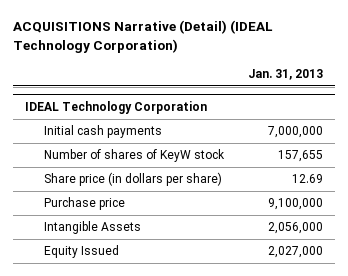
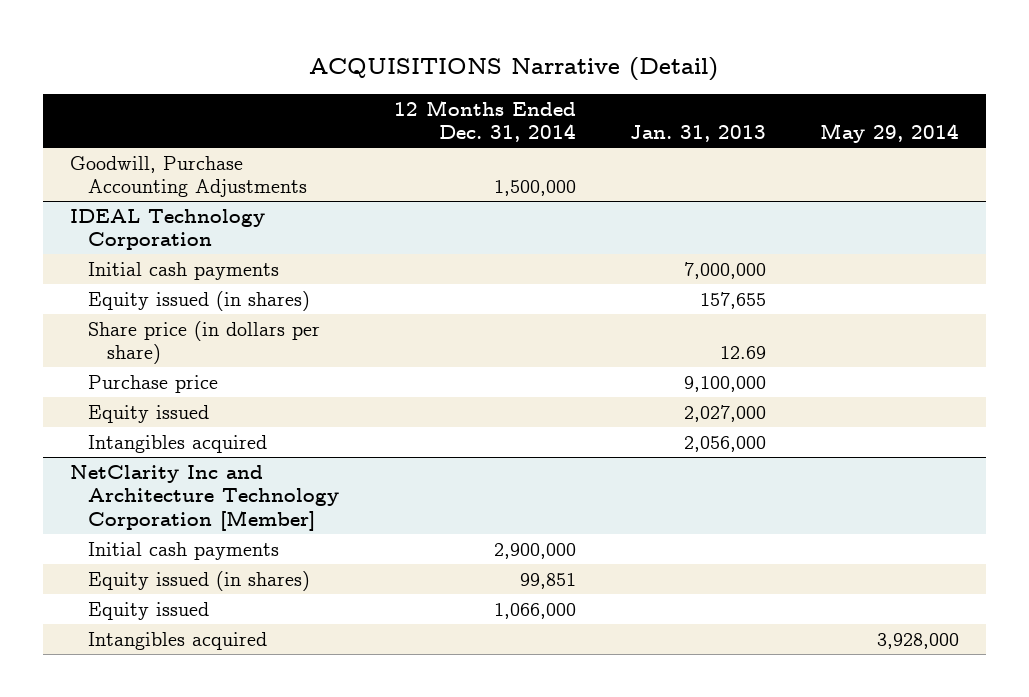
- ACQUISITIONS Narrative (Detail) (IDEAL Technology Corporation)
+ ACQUISITIONS Narrative (Detail)
- | Jan. 31, 2013
+ | 12 Months Ended Dec. 31, 2014 | Jan. 31, 2013 | May 29, 2014
+ Goodwill, Purchase Accounting Adjustments | 1,500,000 | |
@ IDEAL Technology Corporation
- Number of shares of KeyW stock | 157,655
+ Equity issued (in shares) | | 157,655 |
- Intangible Assets | 2,056,000
- Equity Issued | 2,027,000
+ Equity issued | | 2,027,000 |
+ Intangibles acquired | | 2,056,000 |
+ NetClarity Inc and Architecture Technology Corporation [Member]
+ Initial cash payments | 2,900,000 | |
+ Equity issued (in shares) | 99,851 | |
+ Equity issued | 1,066,000 | |
+ Intangibles acquired | | | 3,928,000

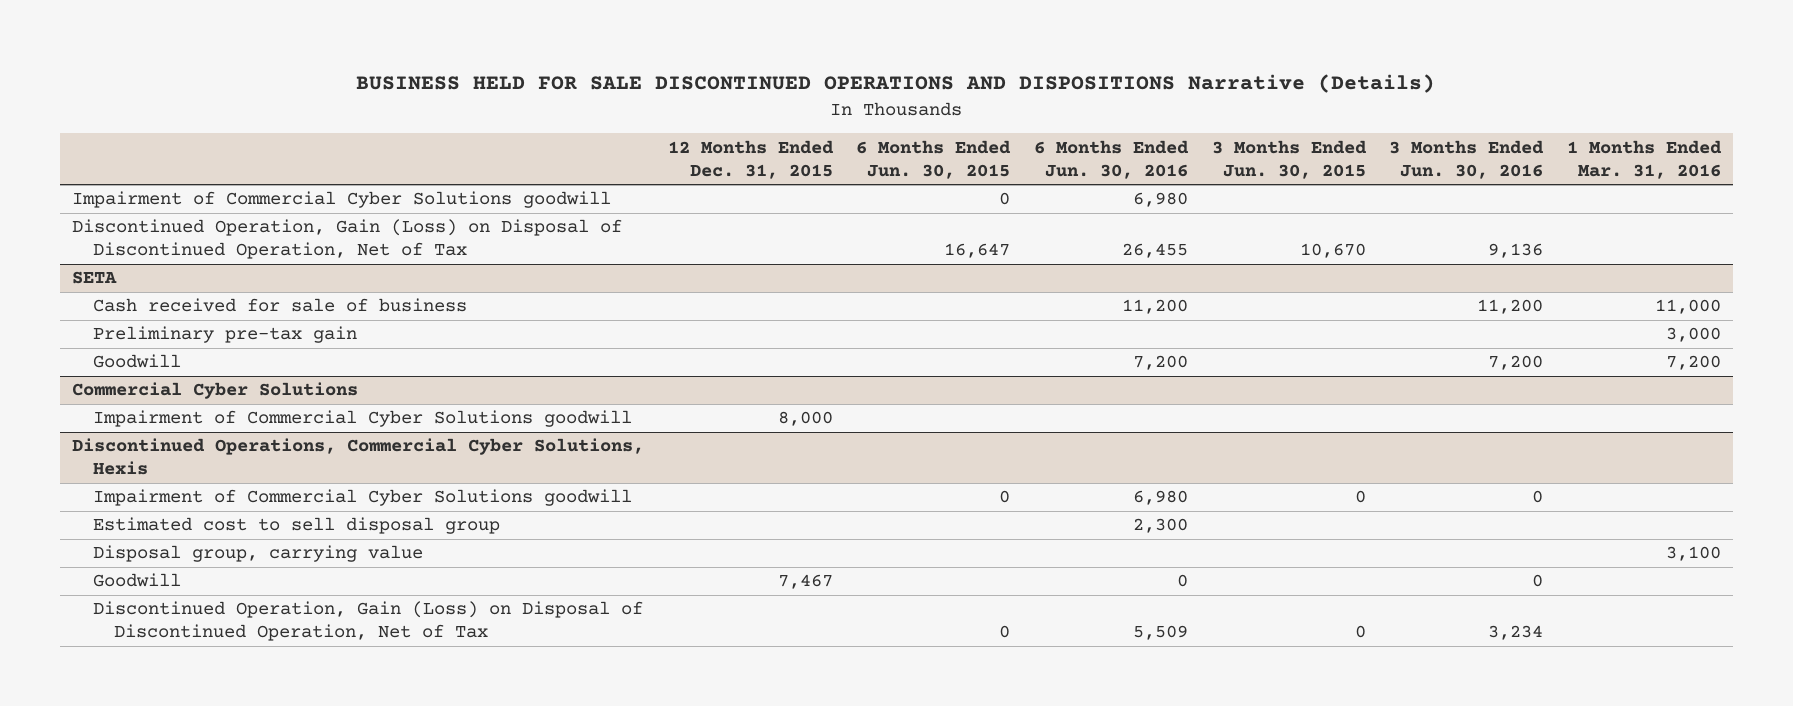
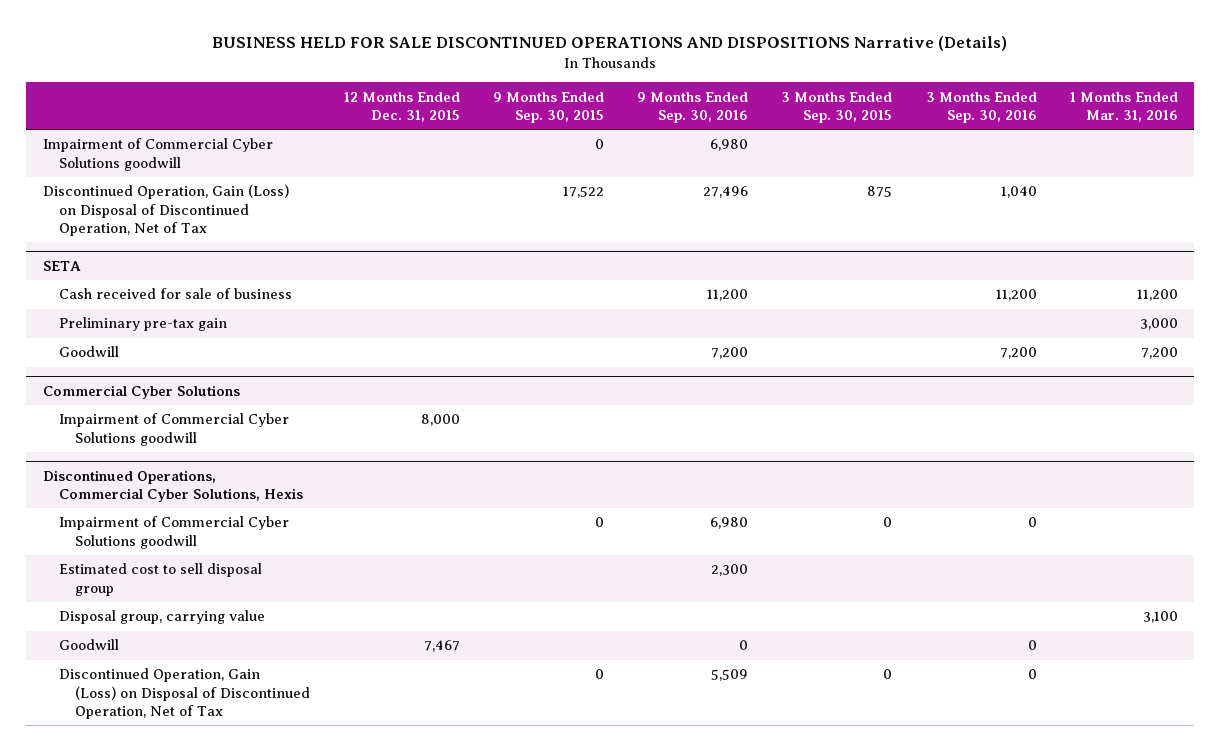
- | 12 Months Ended Dec. 31, 2015 | 6 Months Ended Jun. 30, 2015 | 6 Months Ended Jun. 30, 2016 | 3 Months Ended Jun. 30, 2015 | 3 Months Ended Jun. 30, 2016 | 1 Months Ended Mar. 31, 2016
+ | 12 Months Ended Dec. 31, 2015 | 9 Months Ended Sep. 30, 2015 | 9 Months Ended Sep. 30, 2016 | 3 Months Ended Sep. 30, 2015 | 3 Months Ended Sep. 30, 2016 | 1 Months Ended Mar. 31, 2016
@ SETA
- Cash received for sale of business | | | 11,200 | | 11,200 | 11,000
+ Cash received for sale of business | | | 11,200 | | 11,200 | 11,200

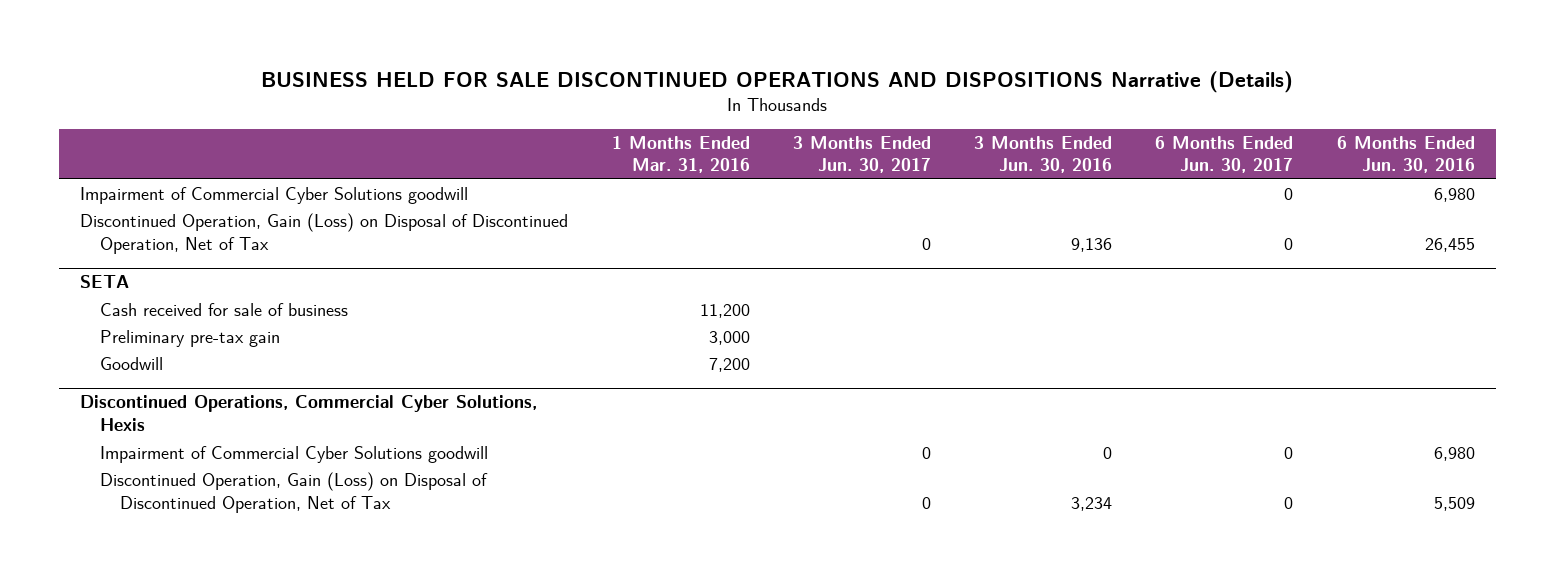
- | 12 Months Ended Dec. 31, 2015 | 9 Months Ended Sep. 30, 2015 | 9 Months Ended Sep. 30, 2016 | 3 Months Ended Sep. 30, 2015 | 3 Months Ended Sep. 30, 2016 | 1 Months Ended Mar. 31, 2016
+ | 1 Months Ended Mar. 31, 2016 | 3 Months Ended Jun. 30, 2017 | 3 Months Ended Jun. 30, 2016 | 6 Months Ended Jun. 30, 2017 | 6 Months Ended Jun. 30, 2016
- Commercial Cyber Solutions
- Impairment of Commercial Cyber Solutions goodwill | 8,000 | | | | |
@ Discontinued Operations, Commercial Cyber Solutions, Hexis
- Estimated cost to sell disposal group | | | 2,300 | | |
- Disposal group, carrying value | | | | | | 3,100
- Goodwill | 7,467 | | 0 | | 0 |

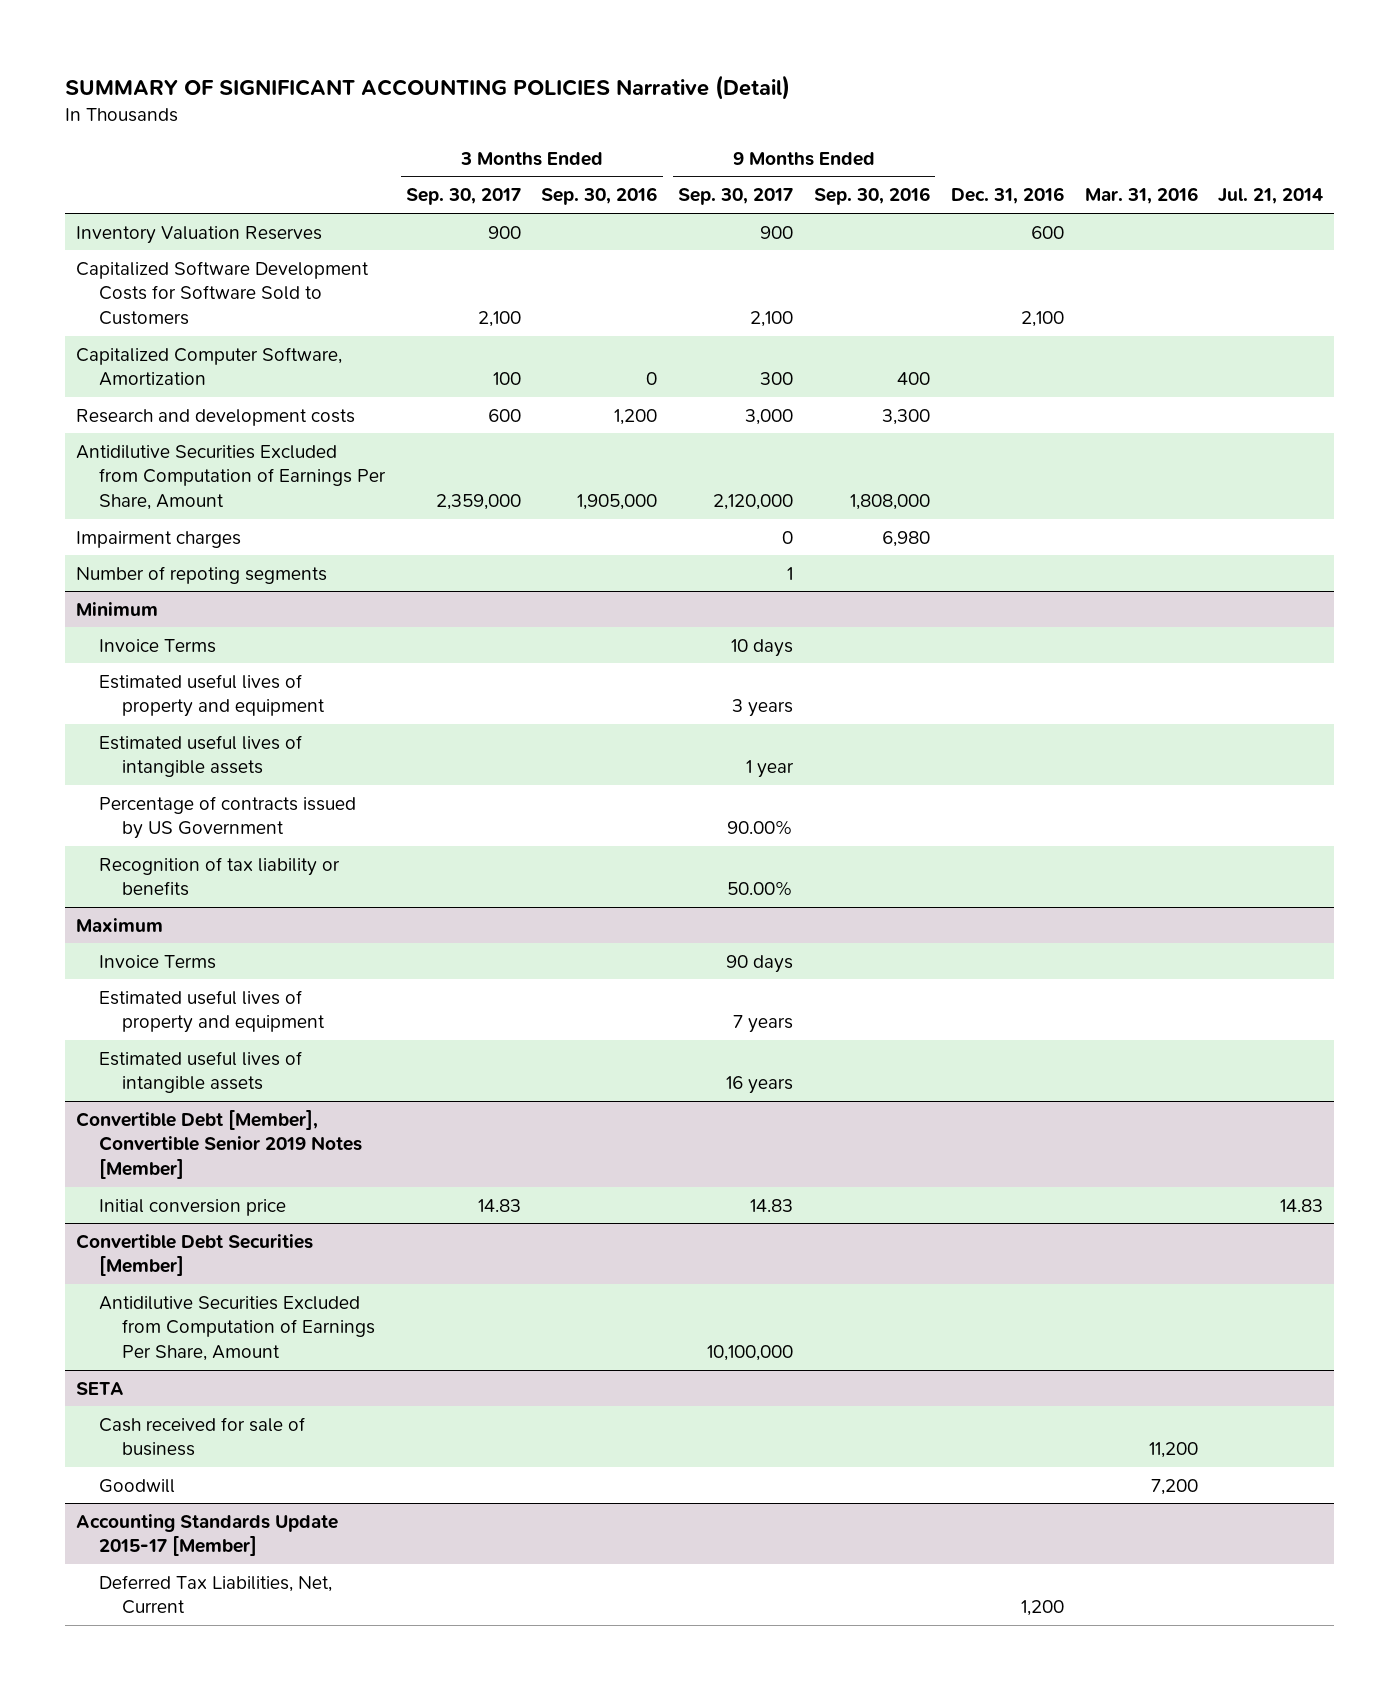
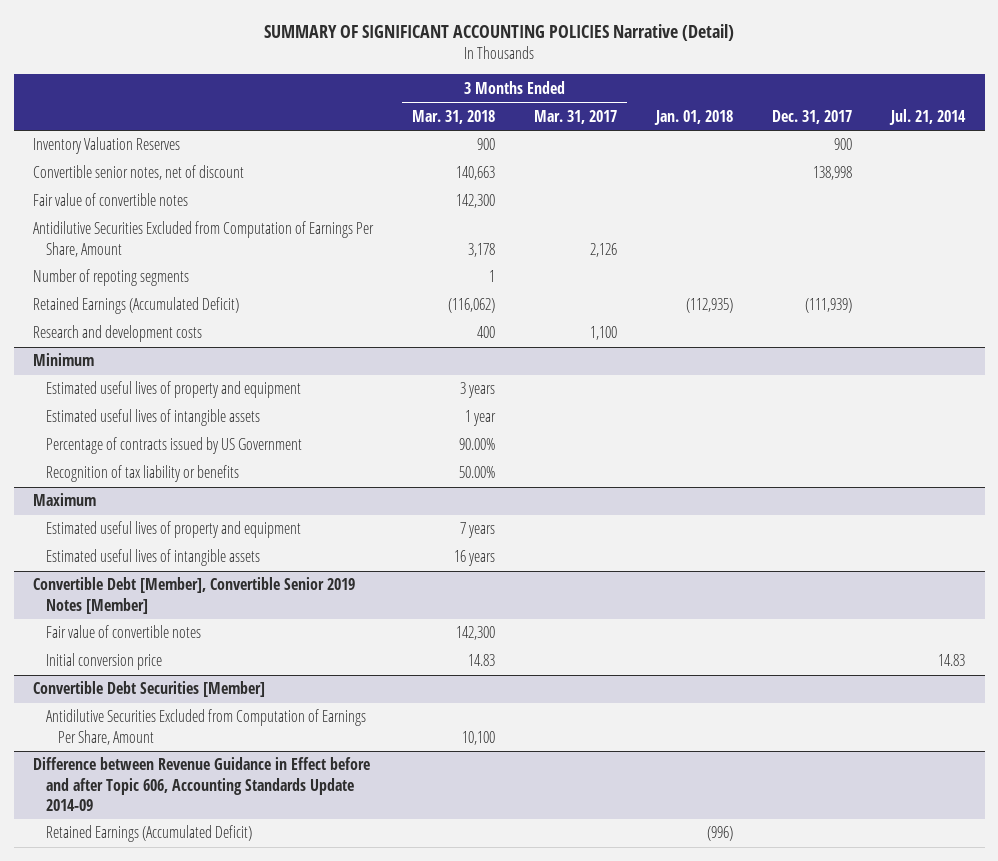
- | 3 Months Ended Sep. 30, 2017 | 3 Months Ended Sep. 30, 2016 | 9 Months Ended Sep. 30, 2017 | 9 Months Ended Sep. 30, 2016 | Dec. 31, 2016 | Mar. 31, 2016 | Jul. 21, 2014
+ | 3 Months Ended Mar. 31, 2018 | 3 Months Ended Mar. 31, 2017 | Jan. 01, 2018 | Dec. 31, 2017 | Jul. 21, 2014
- Capitalized Software Development Costs for Software Sold to Customers | 2,100 | | 2,100 | | 2,100 | |
- Capitalized Computer Software, Amortization | 100 | 0 | 300 | 400 | | |
+ Convertible senior notes, net of discount | 140,663 | | | 138,998 |
+ Fair value of convertible notes | 142,300 | | | |
- Impairment charges | | | 0 | 6,980 | | |
+ Retained Earnings (Accumulated Deficit) | (116,062) | | (112,935) | (111,939) |
moved down: Research and development costs | 400 | 1,100 | | |
@ Minimum
- Invoice Terms | | | 10 days | | | |
@ Maximum
- Invoice Terms | | | 90 days | | | |
@ Convertible Debt [Member], Convertible Senior 2019 Notes [Member]
+ Fair value of convertible notes | 142,300 | | | |
- SETA
- Cash received for sale of business | | | | | | 11,200 |
- Goodwill | | | | | | 7,200 |
- Accounting Standards Update 2015-17 [Member]
- Deferred Tax Liabilities, Net, Current | | | | | 1,200 | |
+ Difference between Revenue Guidance in Effect before and after Topic 606, Accounting Standards Update 2014-09
+ Retained Earnings (Accumulated Deficit) | | | (996) | |

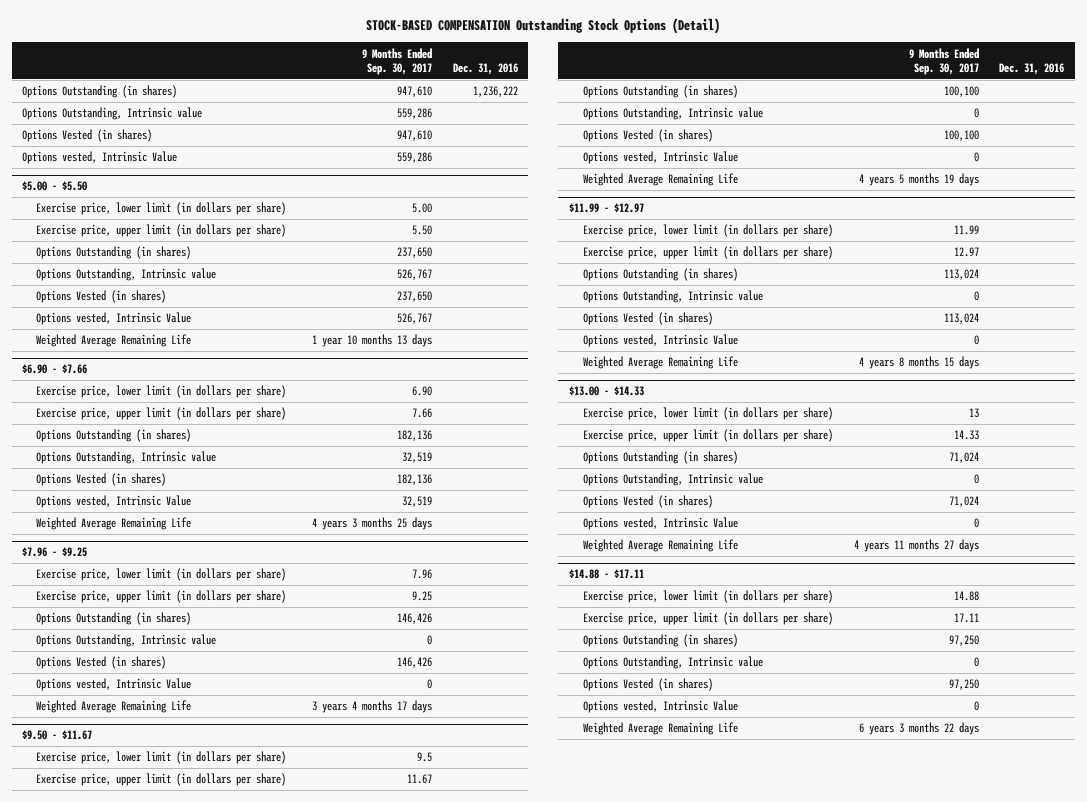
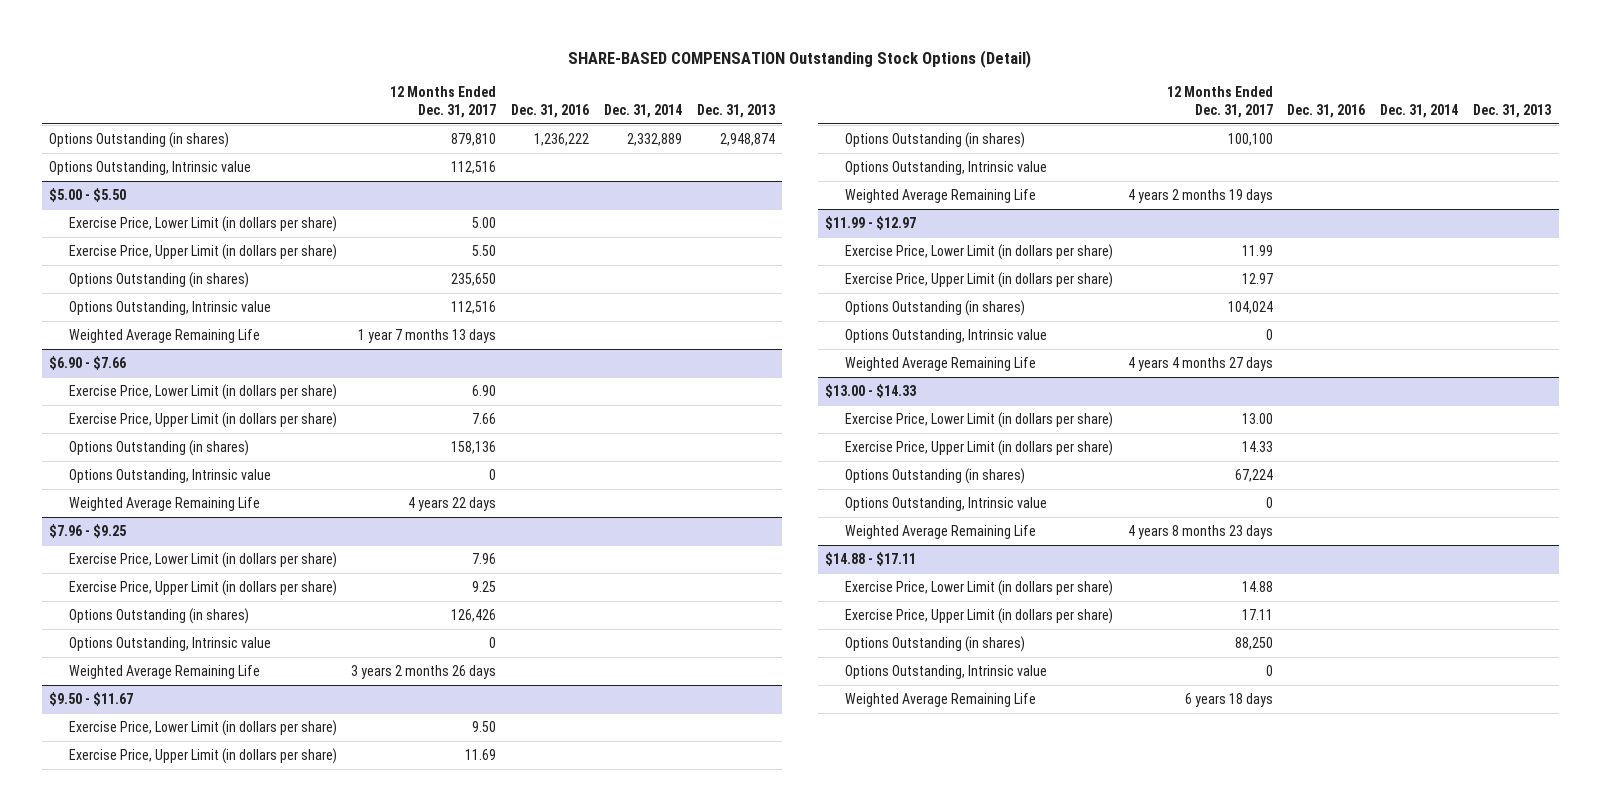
- STOCK-BASED COMPENSATION Outstanding Stock Options (Detail)
+ SHARE-BASED COMPENSATION Outstanding Stock Options (Detail)
- | 9 Months Ended Sep. 30, 2017 | Dec. 31, 2016
+ | 12 Months Ended Dec. 31, 2017 | Dec. 31, 2016 | Dec. 31, 2014 | Dec. 31, 2013
- Options Vested (in shares) | 947,610 |
- Options vested, Intrinsic Value | 559,286 |
@ $5.00 - $5.50
- Exercise price, lower limit (in dollars per share) | 5.00 |
- Exercise price, upper limit (in dollars per share) | 5.50 |
+ Exercise Price, Lower Limit (in dollars per share) | 5.00 | | |
+ Exercise Price, Upper Limit (in dollars per share) | 5.50 | | |
- Options Vested (in shares) | 237,650 |
- Options vested, Intrinsic Value | 526,767 |
@ $6.90 - $7.66
- Exercise price, lower limit (in dollars per share) | 6.90 |
- Exercise price, upper limit (in dollars per share) | 7.66 |
+ Exercise Price, Lower Limit (in dollars per share) | 6.90 | | |
+ Exercise Price, Upper Limit (in dollars per share) | 7.66 | | |
- Options Vested (in shares) | 182,136 |
- Options vested, Intrinsic Value | 32,519 |
@ $7.96 - $9.25
- Exercise price, lower limit (in dollars per share) | 7.96 |
- Exercise price, upper limit (in dollars per share) | 9.25 |
+ Exercise Price, Lower Limit (in dollars per share) | 7.96 | | |
+ Exercise Price, Upper Limit (in dollars per share) | 9.25 | | |
- Options Vested (in shares) | 146,426 |
- Options vested, Intrinsic Value | 0 |
@ $9.50 - $11.67
- Exercise price, lower limit (in dollars per share) | 9.5 |
- Exercise price, upper limit (in dollars per share) | 11.67 |
+ Exercise Price, Lower Limit (in dollars per share) | 9.50 | | |
+ Exercise Price, Upper Limit (in dollars per share) | 11.69 | | |
- Options Vested (in shares) | 100,100 |
- Options vested, Intrinsic Value | 0 |
@ $11.99 - $12.97
- Exercise price, lower limit (in dollars per share) | 11.99 |
- Exercise price, upper limit (in dollars per share) | 12.97 |
+ Exercise Price, Lower Limit (in dollars per share) | 11.99 | | |
+ Exercise Price, Upper Limit (in dollars per share) | 12.97 | | |
- Options Vested (in shares) | 113,024 |
- Options vested, Intrinsic Value | 0 |
@ $13.00 - $14.33
- Exercise price, lower limit (in dollars per share) | 13 |
- Exercise price, upper limit (in dollars per share) | 14.33 |
+ Exercise Price, Lower Limit (in dollars per share) | 13.00 | | |
+ Exercise Price, Upper Limit (in dollars per share) | 14.33 | | |
- Options Vested (in shares) | 71,024 |
- Options vested, Intrinsic Value | 0 |
@ $14.88 - $17.11
- Exercise price, lower limit (in dollars per share) | 14.88 |
- Exercise price, upper limit (in dollars per share) | 17.11 |
+ Exercise Price, Lower Limit (in dollars per share) | 14.88 | | |
+ Exercise Price, Upper Limit (in dollars per share) | 17.11 | | |
- Options Vested (in shares) | 97,250 |
- Options vested, Intrinsic Value | 0 |

